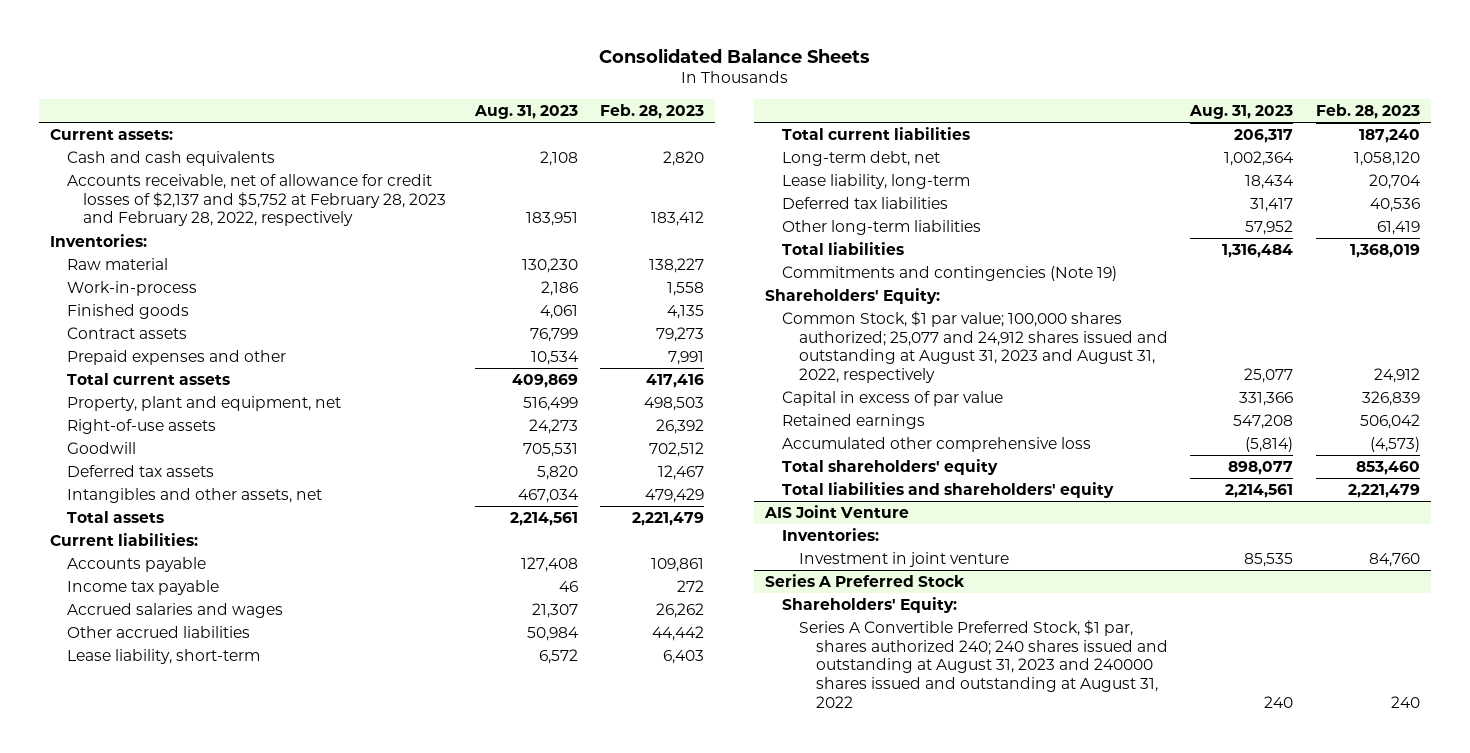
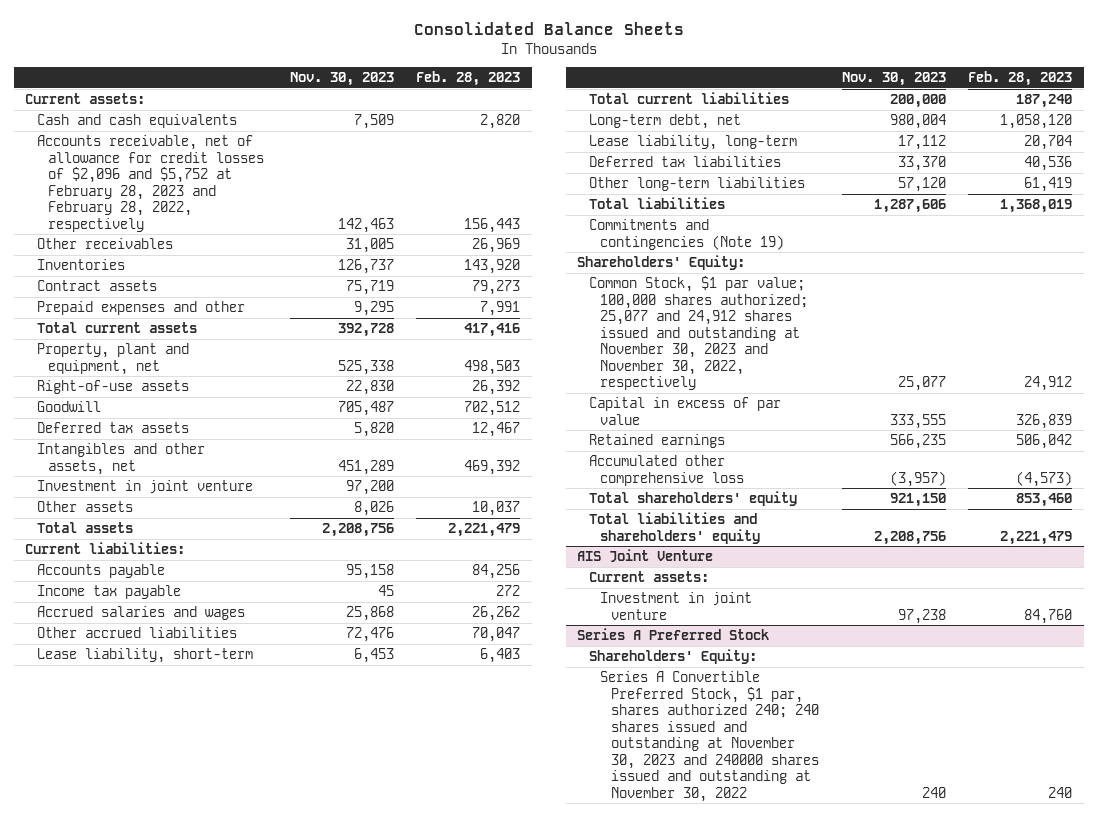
- | Aug. 31, 2023 | Feb. 28, 2023
+ | Nov. 30, 2023 | Feb. 28, 2023
- Accounts receivable, net of allowance for credit losses of $2,137 and $5,752 at February 28, 2023 and February 28, 2022, respectively | 183,951 | 183,412
- Inventories:
- Raw material | 130,230 | 138,227
- Work-in-process | 2,186 | 1,558
- Finished goods | 4,061 | 4,135
+ Accounts receivable, net of allowance for credit losses of $2,096 and $5,752 at February 28, 2023 and February 28, 2022, respectively | 142,463 | 156,443
+ Other receivables | 31,005 | 26,969
+ Inventories | 126,737 | 143,920
- Intangibles and other assets, net | 467,034 | 479,429
+ Intangibles and other assets, net | 451,289 | 469,392
+ Investment in joint venture | 97,200 |
+ Other assets | 8,026 | 10,037
- Accounts payable | 127,408 | 109,861
+ Accounts payable | 95,158 | 84,256
- Other accrued liabilities | 50,984 | 44,442
+ Other accrued liabilities | 72,476 | 70,047
- Common Stock, $1 par value; 100,000 shares authorized; 25,077 and 24,912 shares issued and outstanding at August 31, 2023 and August 31, 2022, respectively | 25,077 | 24,912
+ Common Stock, $1 par value; 100,000 shares authorized; 25,077 and 24,912 shares issued and outstanding at November 30, 2023 and November 30, 2022, respectively | 25,077 | 24,912
@ AIS Joint Venture
- Inventories:
+ Current assets:
@ Series A Preferred Stock
- Series A Convertible Preferred Stock, $1 par, shares authorized 240; 240 shares issued and outstanding at August 31, 2023 and 240000 shares issued and outstanding at August 31, 2022 | 240 | 240
+ Series A Convertible Preferred Stock, $1 par, shares authorized 240; 240 shares issued and outstanding at November 30, 2023 and 240000 shares issued and outstanding at November 30, 2022 | 240 | 240

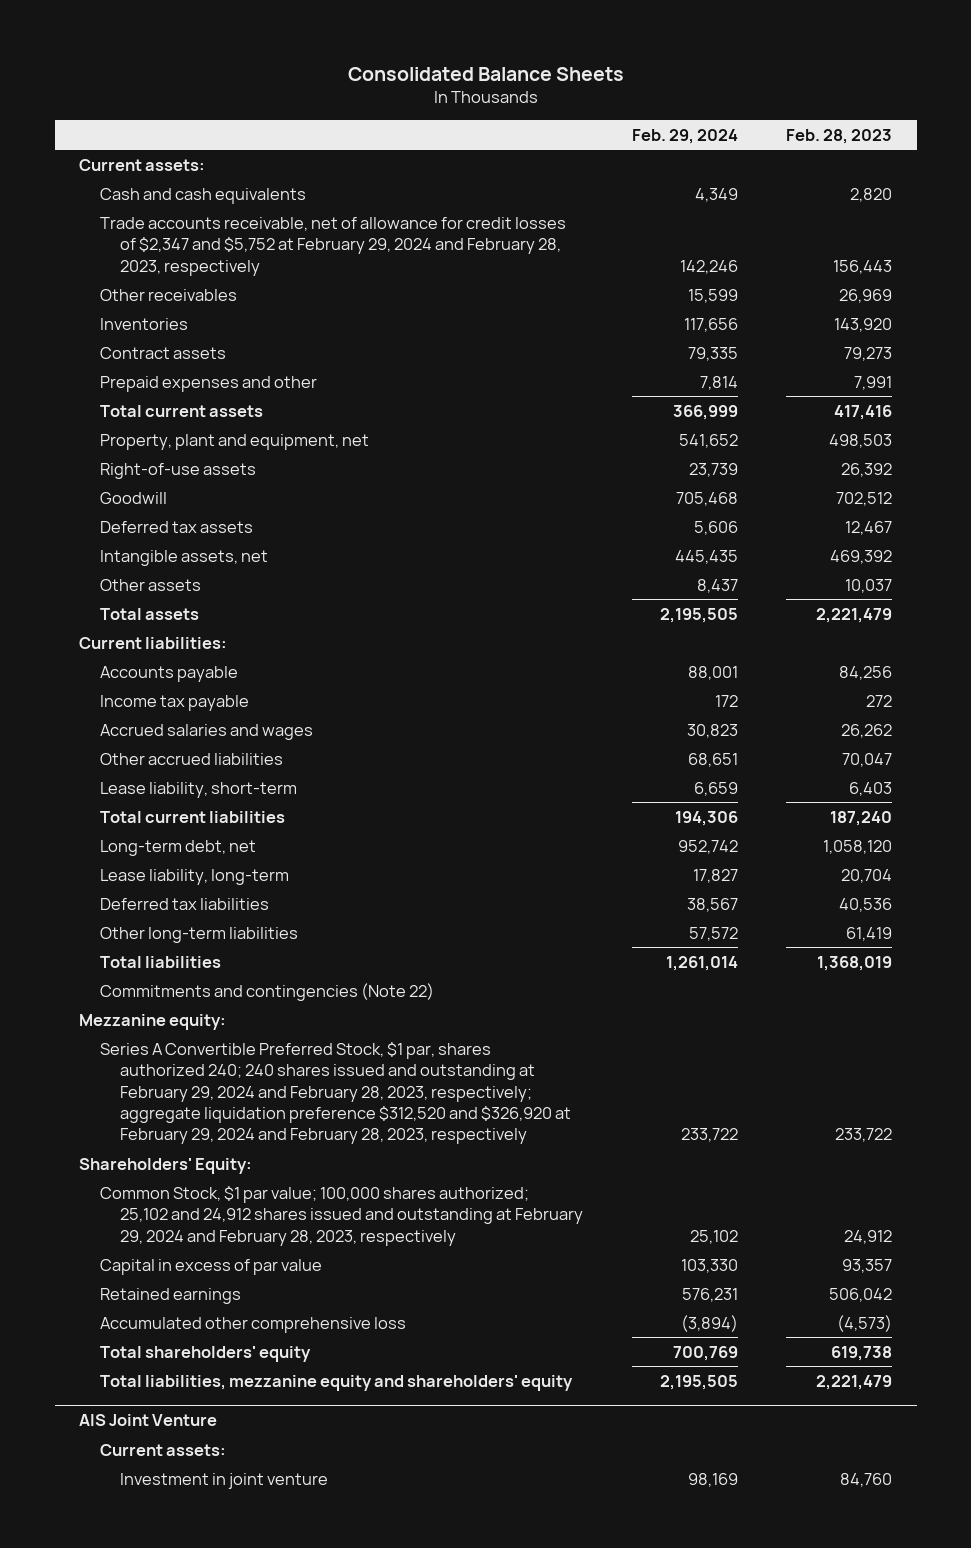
- | Nov. 30, 2023 | Feb. 28, 2023
+ | Feb. 29, 2024 | Feb. 28, 2023
- Accounts receivable, net of allowance for credit losses of $2,096 and $5,752 at February 28, 2023 and February 28, 2022, respectively | 142,463 | 156,443
+ Trade accounts receivable, net of allowance for credit losses of $2,347 and $5,752 at February 29, 2024 and February 28, 2023, respectively | 142,246 | 156,443
- Intangibles and other assets, net | 451,289 | 469,392
- Investment in joint venture | 97,200 |
+ Intangible assets, net | 445,435 | 469,392
- Commitments and contingencies (Note 19)
+ Commitments and contingencies (Note 22)
+ Mezzanine equity:
+ Series A Convertible Preferred Stock, $1 par, shares authorized 240; 240 shares issued and outstanding at February 29, 2024 and February 28, 2023, respectively; aggregate liquidation preference $312,520 and $326,920 at February 29, 2024 and February 28, 2023, respectively | 233,722 | 233,722
- Common Stock, $1 par value; 100,000 shares authorized; 25,077 and 24,912 shares issued and outstanding at November 30, 2023 and November 30, 2022, respectively | 25,077 | 24,912
- Capital in excess of par value | 333,555 | 326,839
+ Common Stock, $1 par value; 100,000 shares authorized; 25,102 and 24,912 shares issued and outstanding at February 29, 2024 and February 28, 2023, respectively | 25,102 | 24,912
+ Capital in excess of par value | 103,330 | 93,357
- Total shareholders' equity | 921,150 | 853,460
- Total liabilities and shareholders' equity | 2,208,756 | 2,221,479
+ Total shareholders' equity | 700,769 | 619,738
+ Total liabilities, mezzanine equity and shareholders' equity | 2,195,505 | 2,221,479
- Series A Preferred Stock
- Shareholders' Equity:
- Series A Convertible Preferred Stock, $1 par, shares authorized 240; 240 shares issued and outstanding at November 30, 2023 and 240000 shares issued and outstanding at November 30, 2022 | 240 | 240

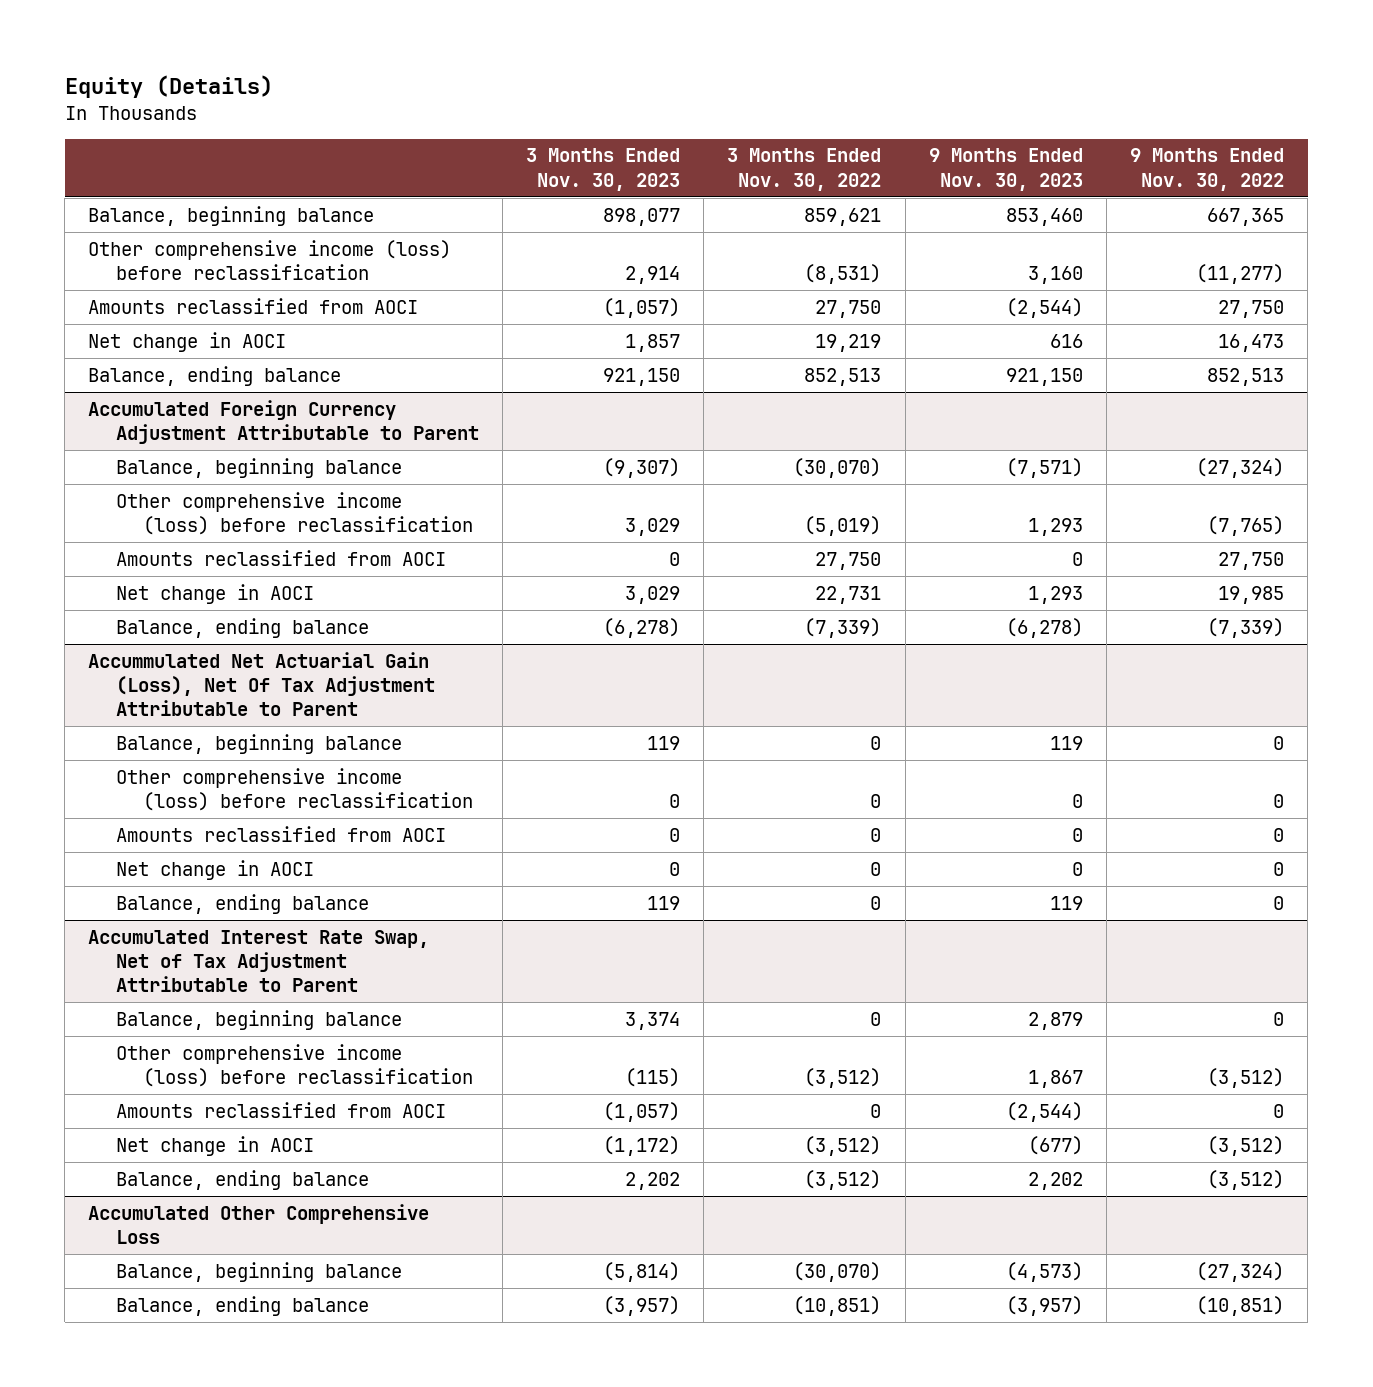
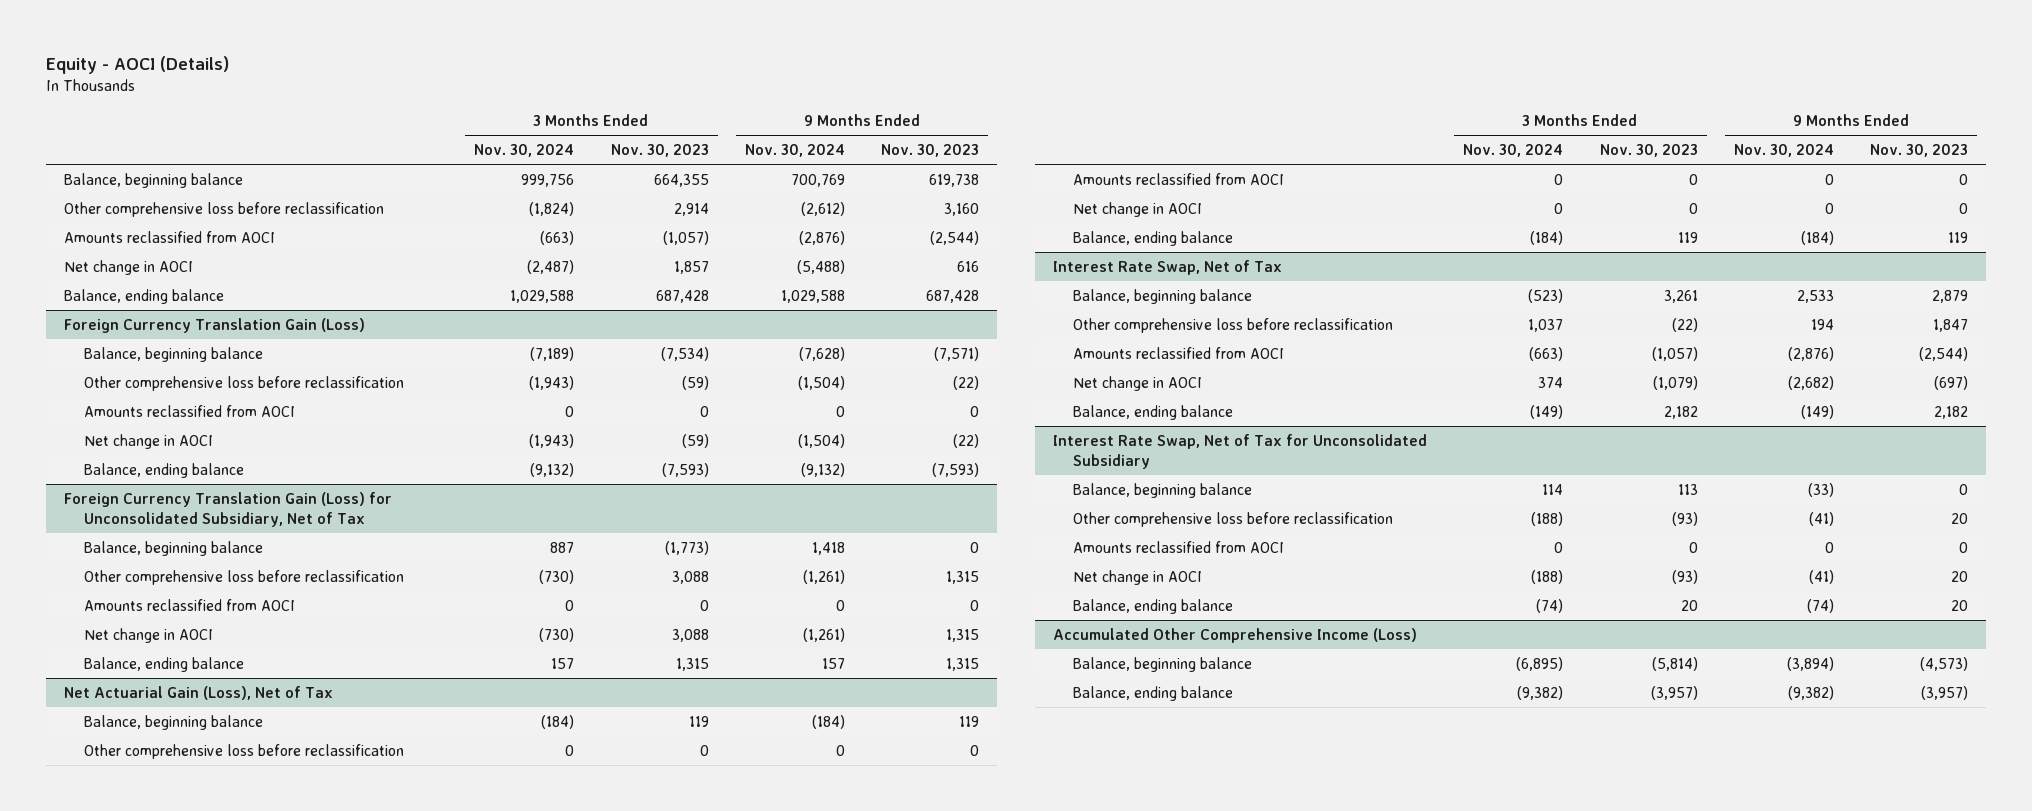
- Equity (Details)
+ Equity - AOCI (Details)
- | 3 Months Ended Nov. 30, 2023 | 3 Months Ended Nov. 30, 2022 | 9 Months Ended Nov. 30, 2023 | 9 Months Ended Nov. 30, 2022
+ | 3 Months Ended Nov. 30, 2024 | 3 Months Ended Nov. 30, 2023 | 9 Months Ended Nov. 30, 2024 | 9 Months Ended Nov. 30, 2023
- Balance, beginning balance | 898,077 | 859,621 | 853,460 | 667,365
- Other comprehensive income (loss) before reclassification | 2,914 | (8,531) | 3,160 | (11,277)
+ Balance, beginning balance | 999,756 | 664,355 | 700,769 | 619,738
+ Other comprehensive loss before reclassification | (1,824) | 2,914 | (2,612) | 3,160
- Balance, ending balance | 921,150 | 852,513 | 921,150 | 852,513
- Accumulated Foreign Currency Adjustment Attributable to Parent
- Balance, beginning balance | (9,307) | (30,070) | (7,571) | (27,324)
- Other comprehensive income (loss) before reclassification | 3,029 | (5,019) | 1,293 | (7,765)
+ Balance, ending balance | 1,029,588 | 687,428 | 1,029,588 | 687,428
+ Foreign Currency Translation Gain (Loss)
+ Balance, beginning balance | (7,189) | (7,534) | (7,628) | (7,571)
+ Other comprehensive loss before reclassification | (1,943) | (59) | (1,504) | (22)
- Net change in AOCI | 3,029 | 22,731 | 1,293 | 19,985
- Balance, ending balance | (6,278) | (7,339) | (6,278) | (7,339)
- Accummulated Net Actuarial Gain (Loss), Net Of Tax Adjustment Attributable to Parent
+ Net change in AOCI | (1,943) | (59) | (1,504) | (22)
+ Balance, ending balance | (9,132) | (7,593) | (9,132) | (7,593)
+ Foreign Currency Translation Gain (Loss) for Unconsolidated Subsidiary, Net of Tax
+ Balance, beginning balance | 887 | (1,773) | 1,418 | 0
+ Other comprehensive loss before reclassification | (730) | 3,088 | (1,261) | 1,315
+ Amounts reclassified from AOCI | 0 | 0 | 0 | 0
+ Net change in AOCI | (730) | 3,088 | (1,261) | 1,315
+ Balance, ending balance | 157 | 1,315 | 157 | 1,315
+ Net Actuarial Gain (Loss), Net of Tax
- Other comprehensive income (loss) before reclassification | 0 | 0 | 0 | 0
+ Other comprehensive loss before reclassification | 0 | 0 | 0 | 0
- Accumulated Interest Rate Swap, Net of Tax Adjustment Attributable to Parent
- Balance, beginning balance | 3,374 | 0 | 2,879 | 0
- Other comprehensive income (loss) before reclassification | (115) | (3,512) | 1,867 | (3,512)
+ Interest Rate Swap, Net of Tax
+ Balance, beginning balance | (523) | 3,261 | 2,533 | 2,879
+ Other comprehensive loss before reclassification | 1,037 | (22) | 194 | 1,847
- Net change in AOCI | (1,172) | (3,512) | (677) | (3,512)
- Balance, ending balance | 2,202 | (3,512) | 2,202 | (3,512)
- Accumulated Other Comprehensive Loss
+ Net change in AOCI | 374 | (1,079) | (2,682) | (697)
+ Balance, ending balance | (149) | 2,182 | (149) | 2,182
+ Interest Rate Swap, Net of Tax for Unconsolidated Subsidiary
+ Balance, beginning balance | 114 | 113 | (33) | 0
+ Other comprehensive loss before reclassification | (188) | (93) | (41) | 20
+ Amounts reclassified from AOCI | 0 | 0 | 0 | 0
+ Net change in AOCI | (188) | (93) | (41) | 20
+ Balance, ending balance | (74) | 20 | (74) | 20
+ Accumulated Other Comprehensive Income (Loss)

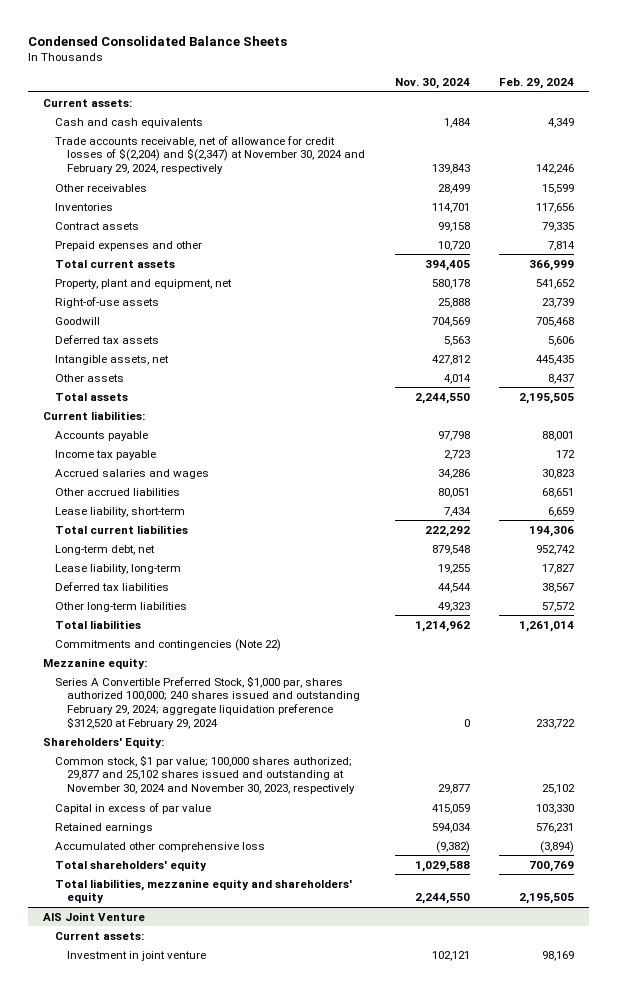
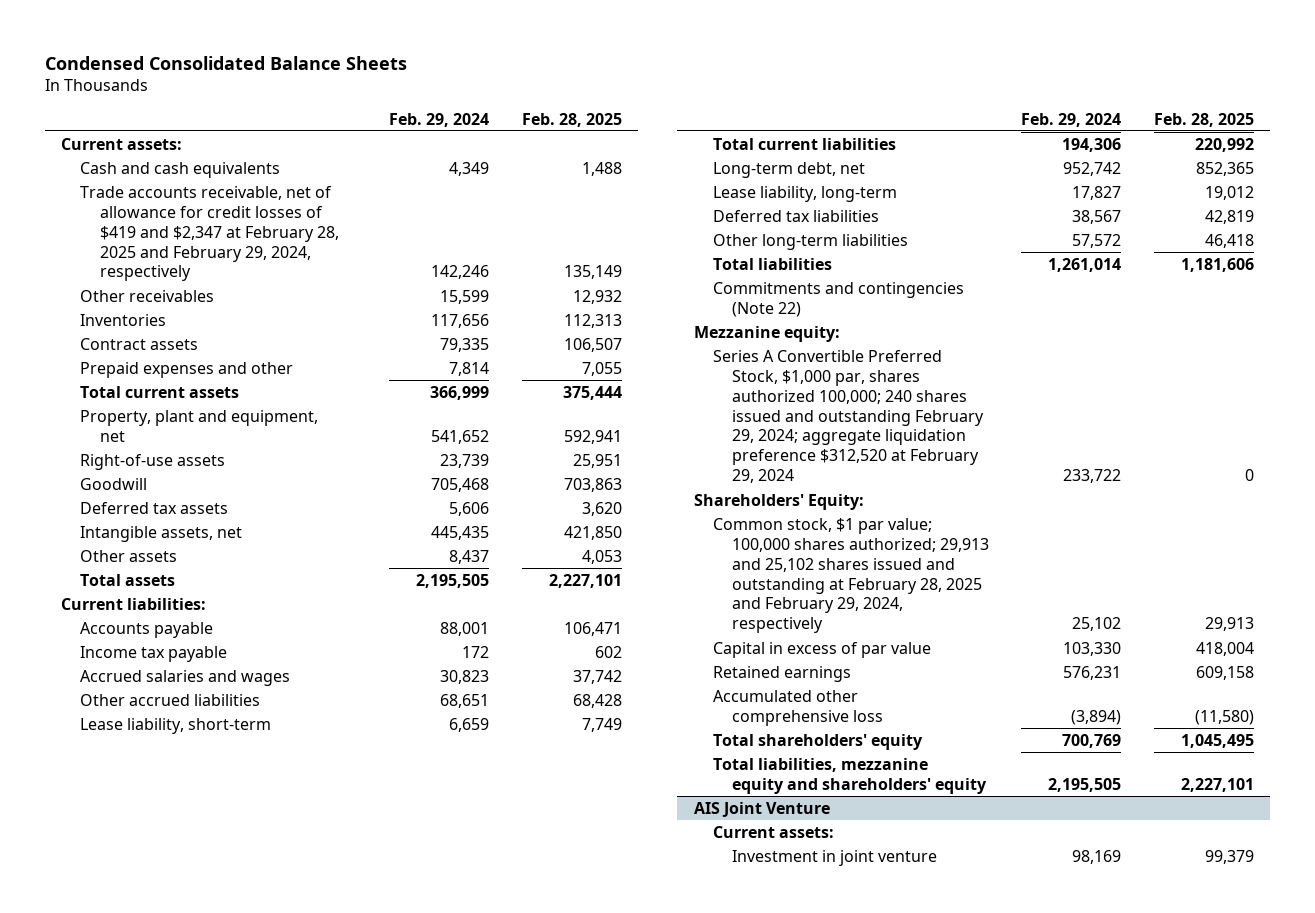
- | Nov. 30, 2024 | Feb. 29, 2024
+ | Feb. 29, 2024 | Feb. 28, 2025
- Trade accounts receivable, net of allowance for credit losses of $(2,204) and $(2,347) at November 30, 2024 and February 29, 2024, respectively | 139,843 | 142,246
+ Trade accounts receivable, net of allowance for credit losses of $419 and $2,347 at February 28, 2025 and February 29, 2024, respectively | 142,246 | 135,149
- Common stock, $1 par value; 100,000 shares authorized; 29,877 and 25,102 shares issued and outstanding at November 30, 2024 and November 30, 2023, respectively | 29,877 | 25,102
+ Common stock, $1 par value; 100,000 shares authorized; 29,913 and 25,102 shares issued and outstanding at February 28, 2025 and February 29, 2024, respectively | 25,102 | 29,913

